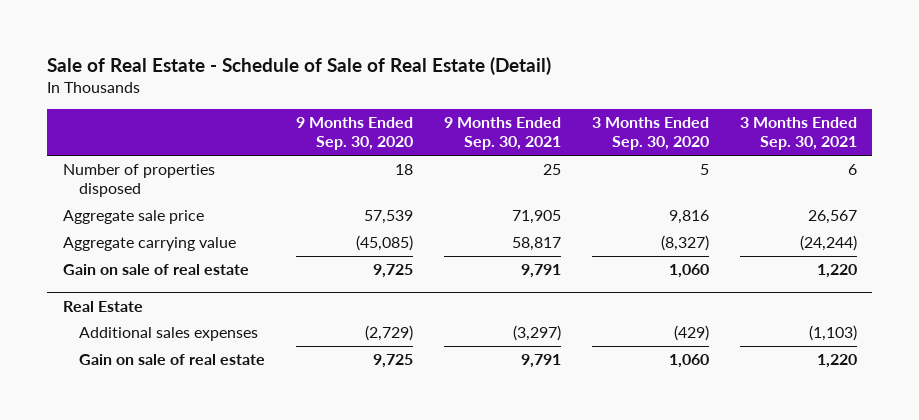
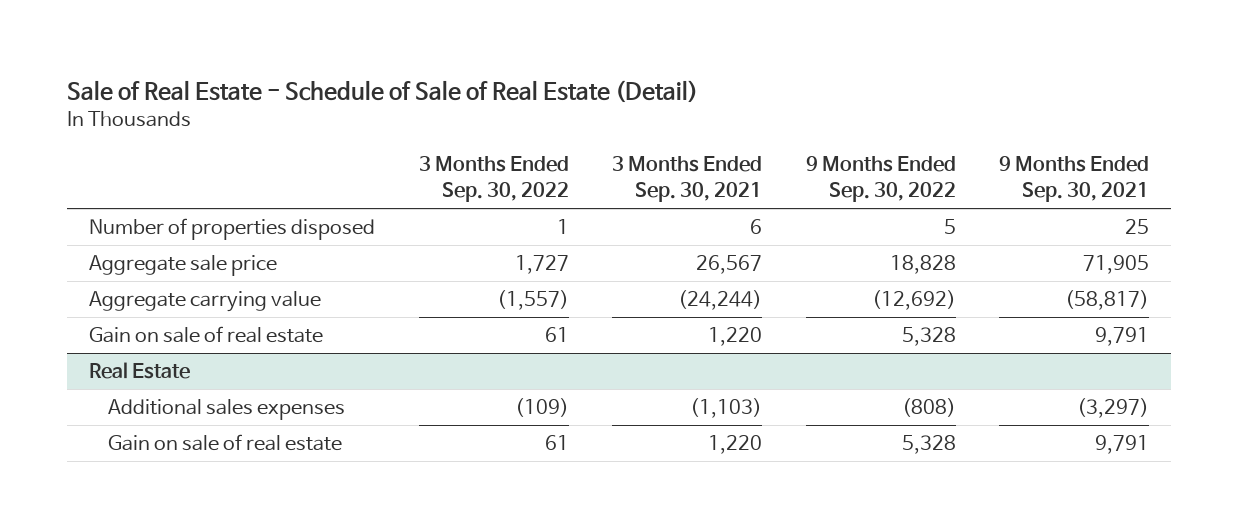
- | 9 Months Ended Sep. 30, 2020 | 9 Months Ended Sep. 30, 2021 | 3 Months Ended Sep. 30, 2020 | 3 Months Ended Sep. 30, 2021
+ | 3 Months Ended Sep. 30, 2022 | 3 Months Ended Sep. 30, 2021 | 9 Months Ended Sep. 30, 2022 | 9 Months Ended Sep. 30, 2021
- Aggregate carrying value | (45,085) | 58,817 | (8,327) | (24,244)
+ Aggregate carrying value | (1,557) | (24,244) | (12,692) | (58,817)

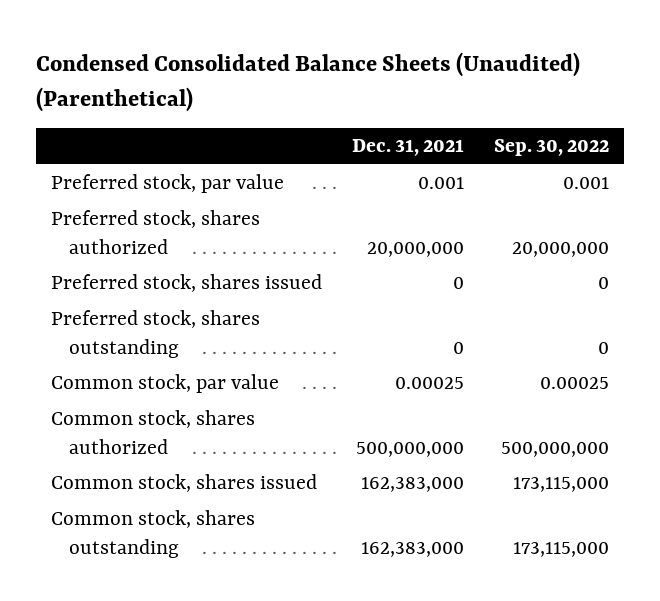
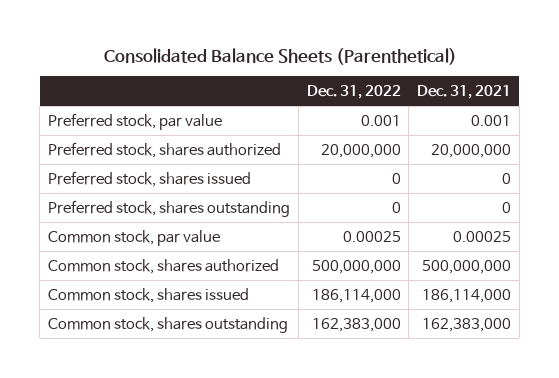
- Condensed Consolidated Balance Sheets (Unaudited) (Parenthetical)
+ Consolidated Balance Sheets (Parenthetical)
- | Dec. 31, 2021 | Sep. 30, 2022
+ | Dec. 31, 2022 | Dec. 31, 2021
- Common stock, shares issued | 162,383,000 | 173,115,000
+ Common stock, shares issued | 186,114,000 | 186,114,000

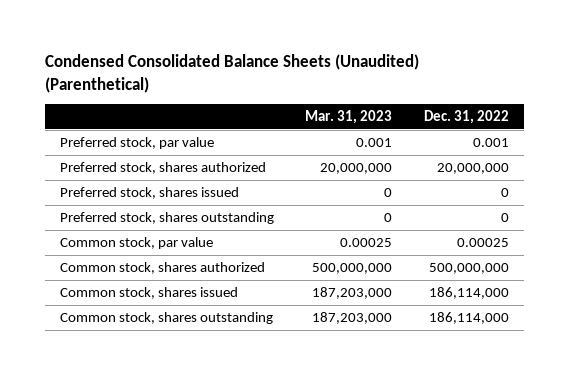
- Consolidated Balance Sheets (Parenthetical)
+ Condensed Consolidated Balance Sheets (Unaudited) (Parenthetical)
- | Dec. 31, 2022 | Dec. 31, 2021
+ | Mar. 31, 2023 | Dec. 31, 2022
- Common stock, shares outstanding | 162,383,000 | 162,383,000
+ Common stock, shares outstanding | 187,203,000 | 186,114,000

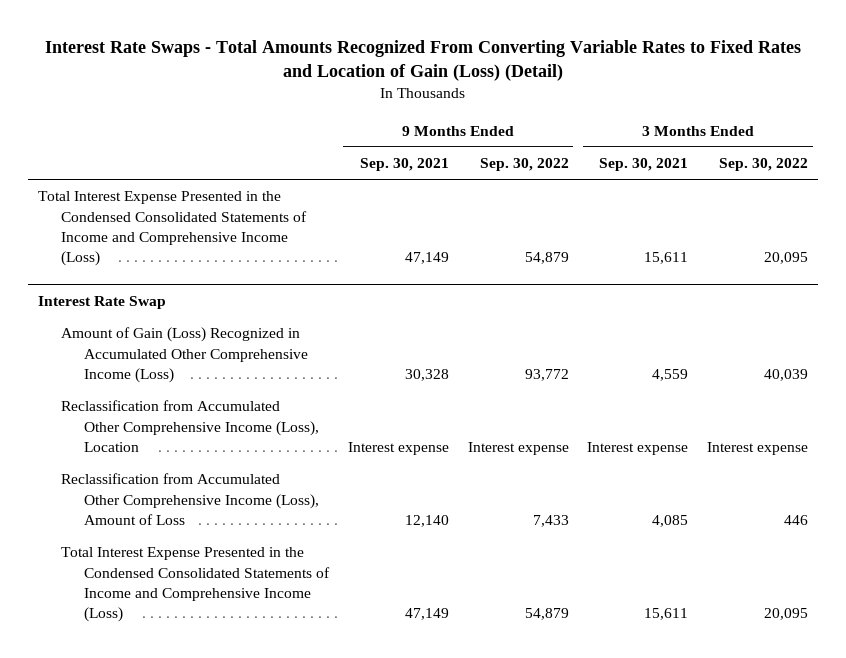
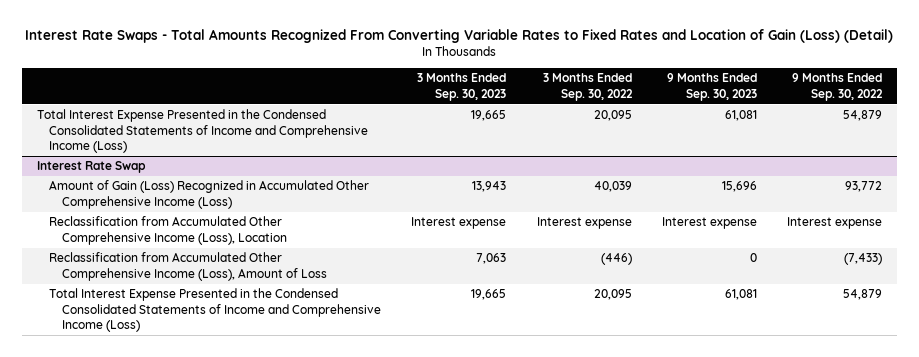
- | 9 Months Ended Sep. 30, 2021 | 9 Months Ended Sep. 30, 2022 | 3 Months Ended Sep. 30, 2021 | 3 Months Ended Sep. 30, 2022
+ | 3 Months Ended Sep. 30, 2023 | 3 Months Ended Sep. 30, 2022 | 9 Months Ended Sep. 30, 2023 | 9 Months Ended Sep. 30, 2022
@ Interest Rate Swap
- Reclassification from Accumulated Other Comprehensive Income (Loss), Amount of Loss | 12,140 | 7,433 | 4,085 | 446
+ Reclassification from Accumulated Other Comprehensive Income (Loss), Amount of Loss | 7,063 | (446) | 0 | (7,433)

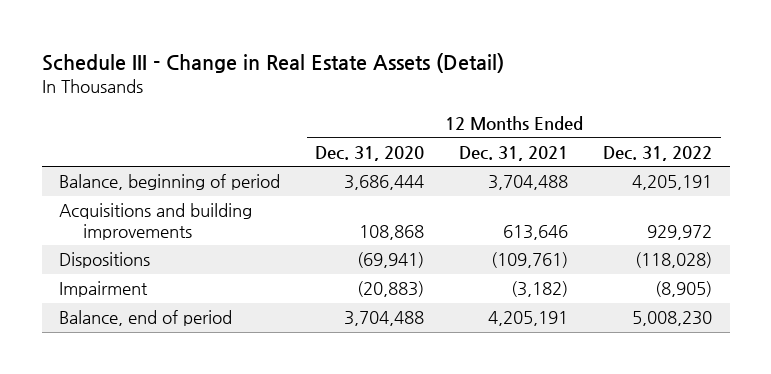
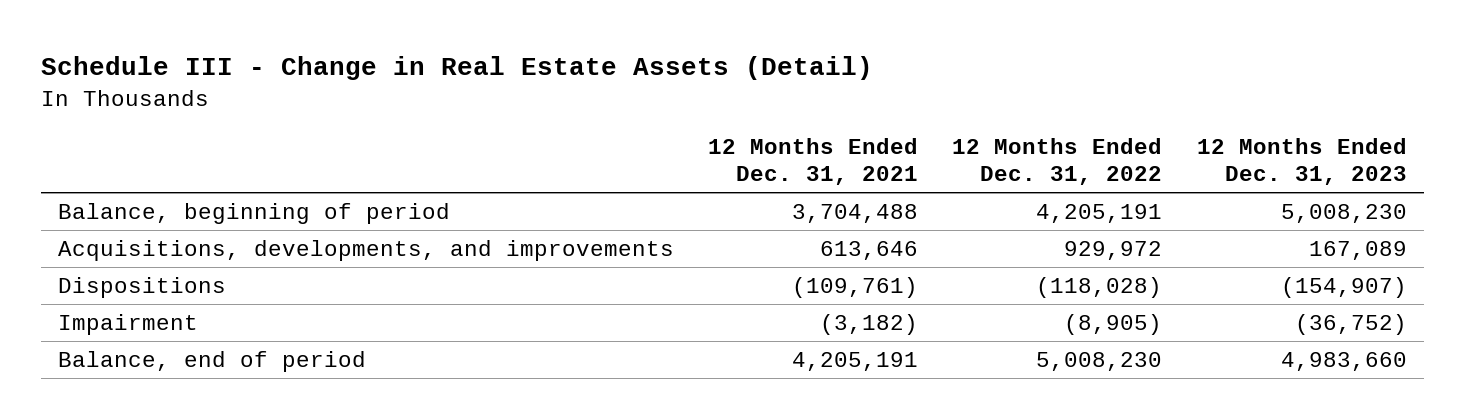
- | 12 Months Ended Dec. 31, 2020 | 12 Months Ended Dec. 31, 2021 | 12 Months Ended Dec. 31, 2022
+ | 12 Months Ended Dec. 31, 2021 | 12 Months Ended Dec. 31, 2022 | 12 Months Ended Dec. 31, 2023
- Acquisitions and building improvements | 108,868 | 613,646 | 929,972
+ Acquisitions, developments, and improvements | 613,646 | 929,972 | 167,089

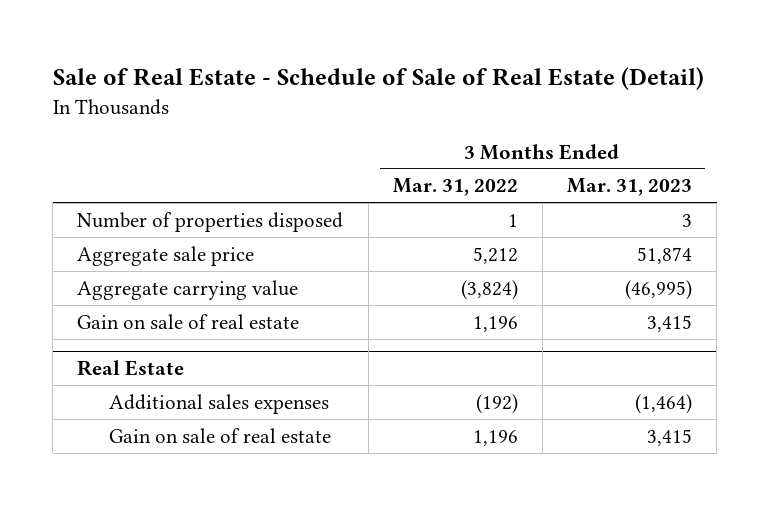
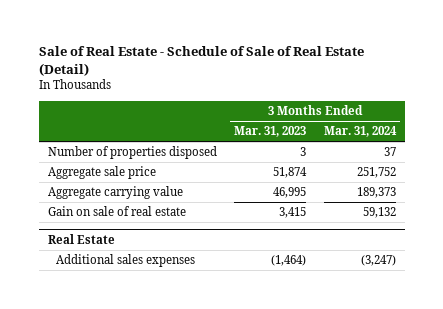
- | 3 Months Ended Mar. 31, 2022 | 3 Months Ended Mar. 31, 2023
+ | 3 Months Ended Mar. 31, 2023 | 3 Months Ended Mar. 31, 2024
- Aggregate carrying value | (3,824) | (46,995)
+ Aggregate carrying value | 46,995 | 189,373
@ Real Estate
- Gain on sale of real estate | 1,196 | 3,415

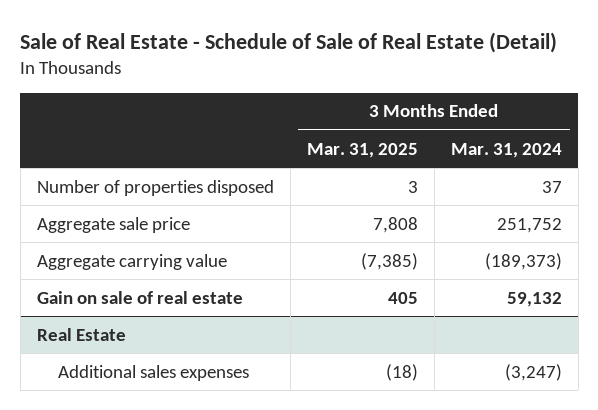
- | 3 Months Ended Mar. 31, 2023 | 3 Months Ended Mar. 31, 2024
+ | 3 Months Ended Mar. 31, 2025 | 3 Months Ended Mar. 31, 2024
- Aggregate carrying value | 46,995 | 189,373
+ Aggregate carrying value | (7,385) | (189,373)

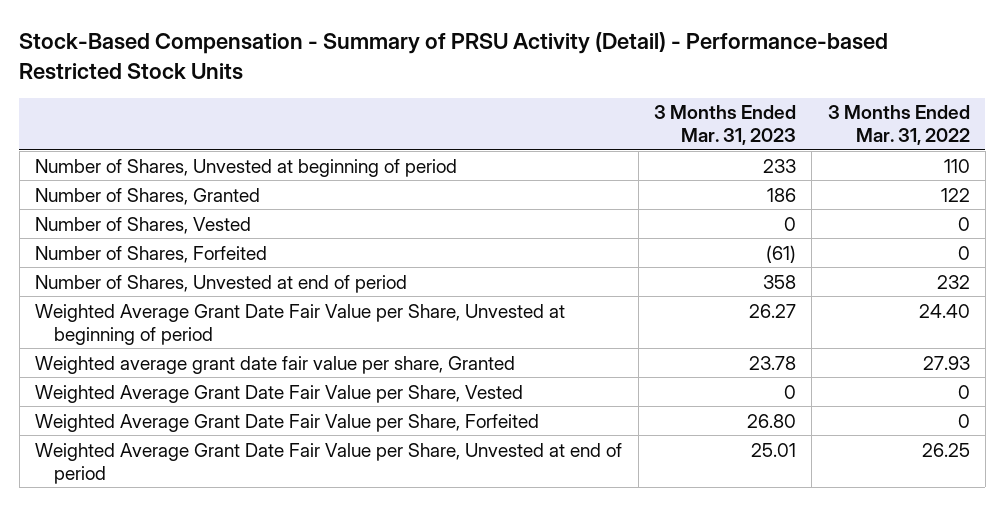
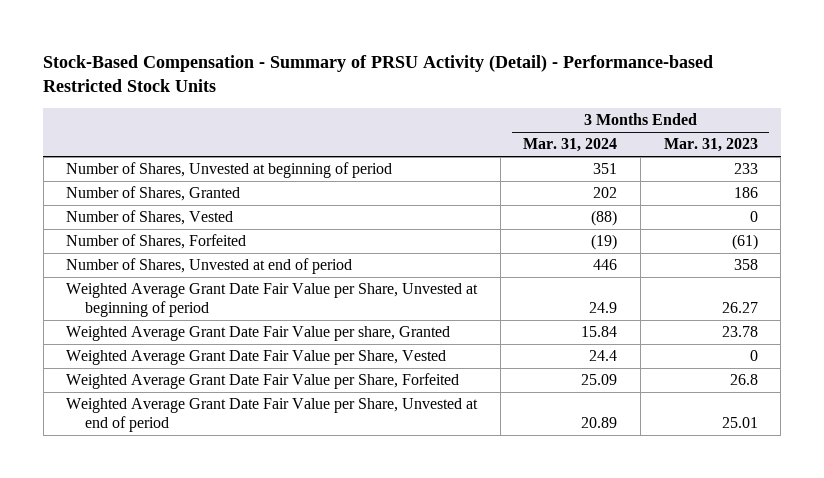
- | 3 Months Ended Mar. 31, 2023 | 3 Months Ended Mar. 31, 2022
+ | 3 Months Ended Mar. 31, 2024 | 3 Months Ended Mar. 31, 2023
- Weighted average grant date fair value per share, Granted | 23.78 | 27.93
+ Weighted Average Grant Date Fair Value per share, Granted | 15.84 | 23.78
- Weighted Average Grant Date Fair Value per Share, Forfeited | 26.80 | 0
+ Weighted Average Grant Date Fair Value per Share, Forfeited | 25.09 | 26.8

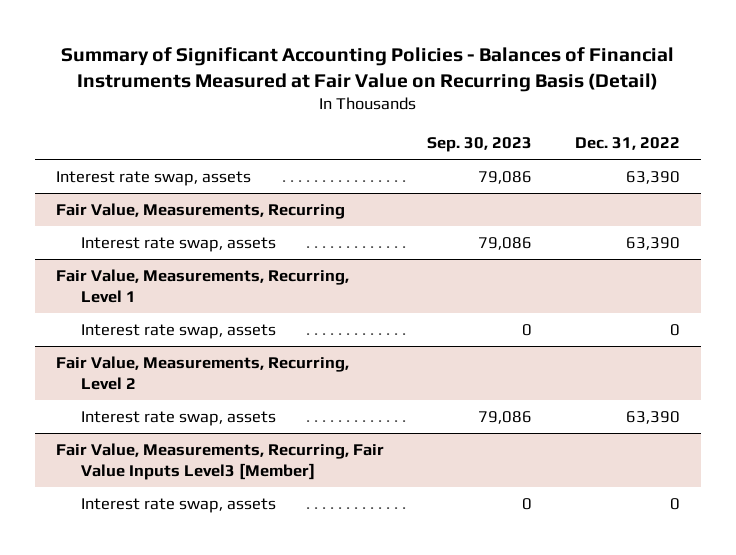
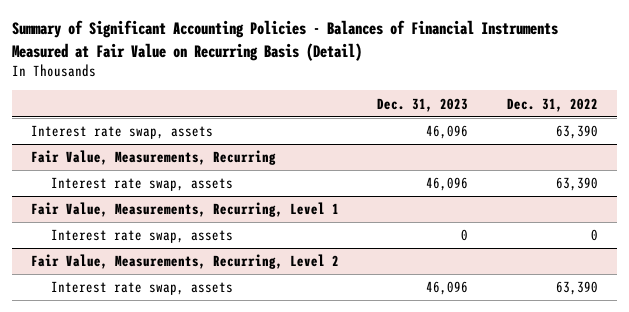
- | Sep. 30, 2023 | Dec. 31, 2022
+ | Dec. 31, 2023 | Dec. 31, 2022
- Fair Value, Measurements, Recurring, Fair Value Inputs Level3 [Member]
- Interest rate swap, assets | 0 | 0

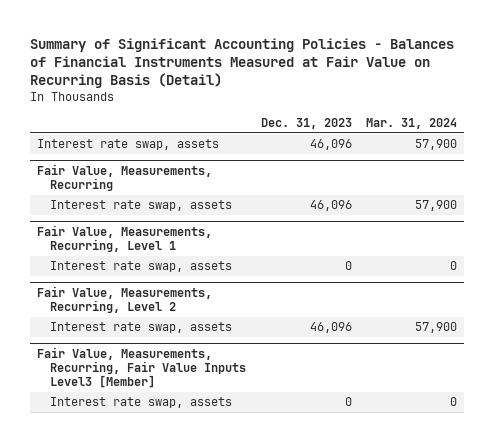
- | Dec. 31, 2023 | Dec. 31, 2022
+ | Dec. 31, 2023 | Mar. 31, 2024
+ Fair Value, Measurements, Recurring, Fair Value Inputs Level3 [Member]
+ Interest rate swap, assets | 0 | 0

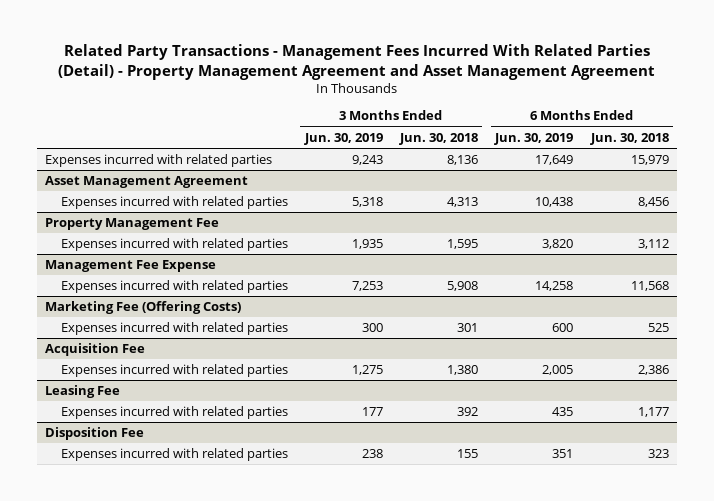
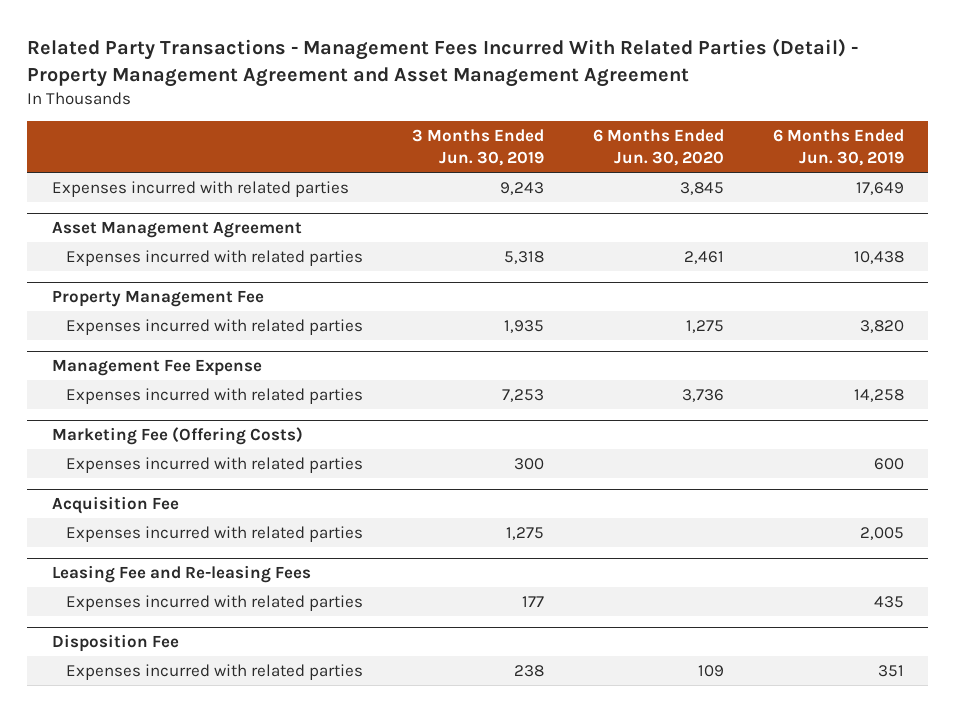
- | 3 Months Ended Jun. 30, 2019 | 3 Months Ended Jun. 30, 2018 | 6 Months Ended Jun. 30, 2019 | 6 Months Ended Jun. 30, 2018
+ | 3 Months Ended Jun. 30, 2019 | 6 Months Ended Jun. 30, 2020 | 6 Months Ended Jun. 30, 2019
- Leasing Fee
+ Leasing Fee and Re-leasing Fees

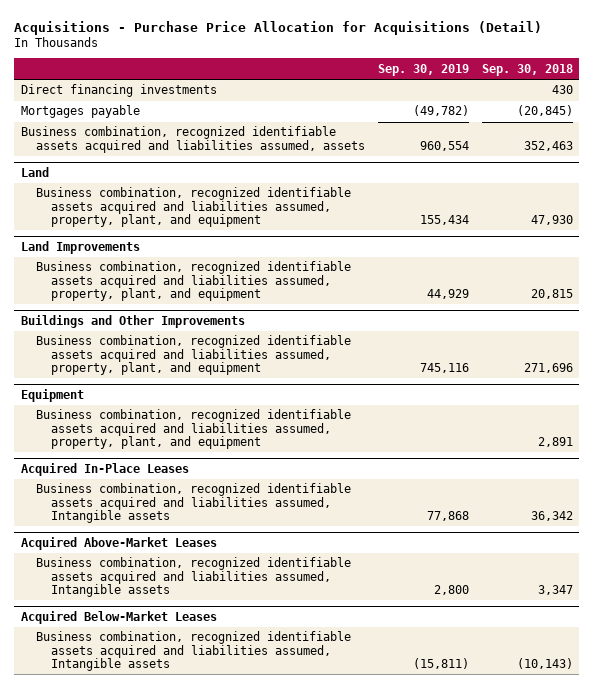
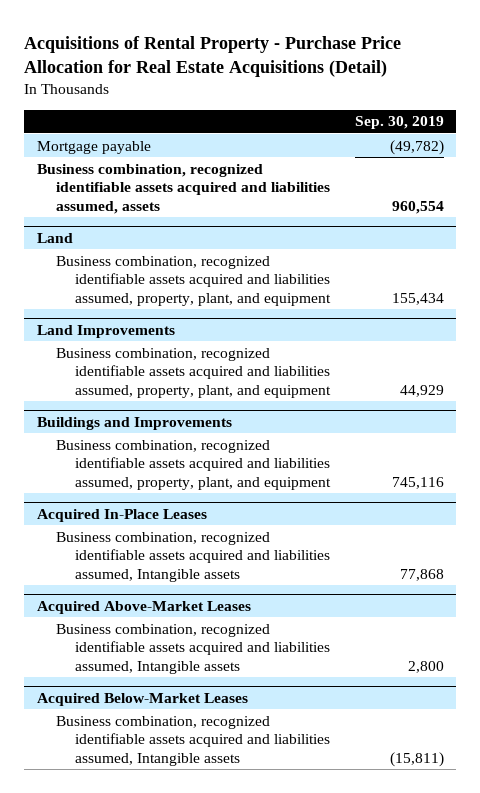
- Acquisitions - Purchase Price Allocation for Acquisitions (Detail)
+ Acquisitions of Rental Property - Purchase Price Allocation for Real Estate Acquisitions (Detail)
- | Sep. 30, 2019 | Sep. 30, 2018
+ | Sep. 30, 2019
- Direct financing investments | | 430
- Mortgages payable | (49,782) | (20,845)
+ Mortgage payable | (49,782)
- Buildings and Other Improvements
+ Buildings and Improvements
- Equipment
- Business combination, recognized identifiable assets acquired and liabilities assumed, property, plant, and equipment | | 2,891

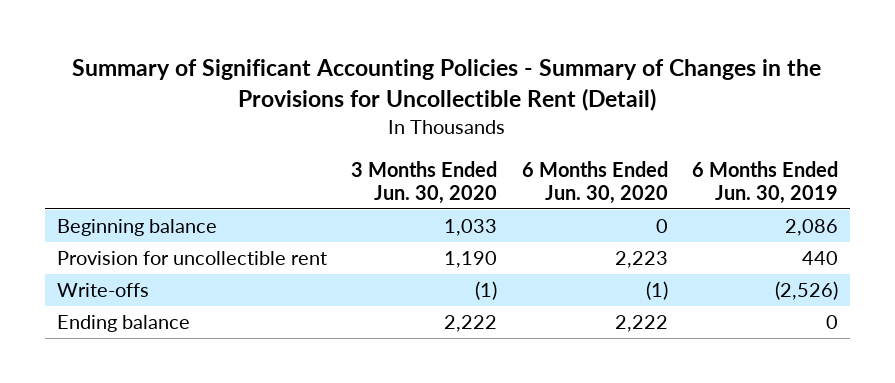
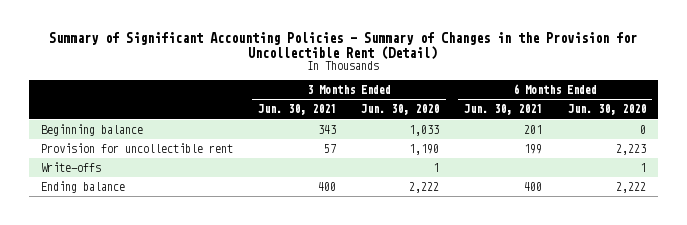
- Summary of Significant Accounting Policies - Summary of Changes in the Provisions for Uncollectible Rent (Detail)
+ Summary of Significant Accounting Policies - Summary of Changes in the Provision for Uncollectible Rent (Detail)
- | 3 Months Ended Jun. 30, 2020 | 6 Months Ended Jun. 30, 2020 | 6 Months Ended Jun. 30, 2019
+ | 3 Months Ended Jun. 30, 2021 | 3 Months Ended Jun. 30, 2020 | 6 Months Ended Jun. 30, 2021 | 6 Months Ended Jun. 30, 2020
- Write-offs | (1) | (1) | (2,526)
+ Write-offs | | 1 | | 1

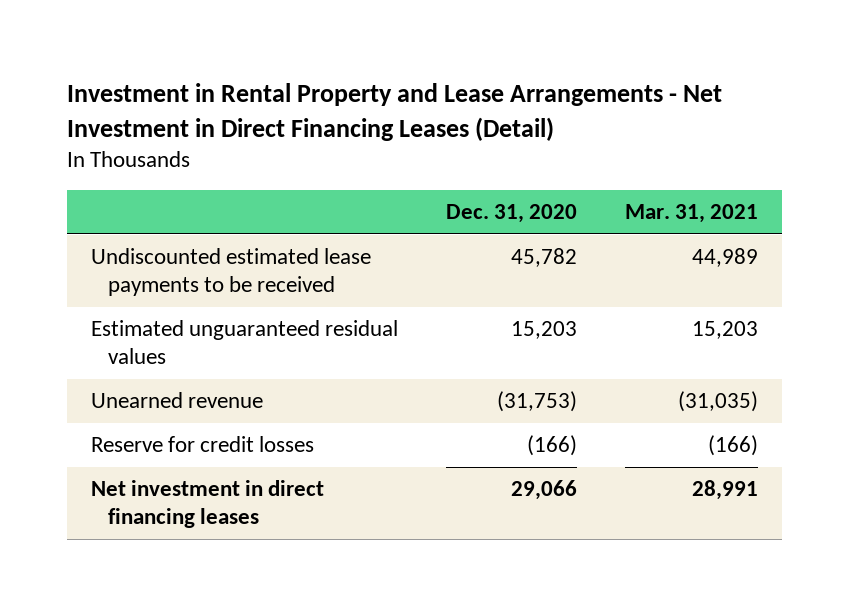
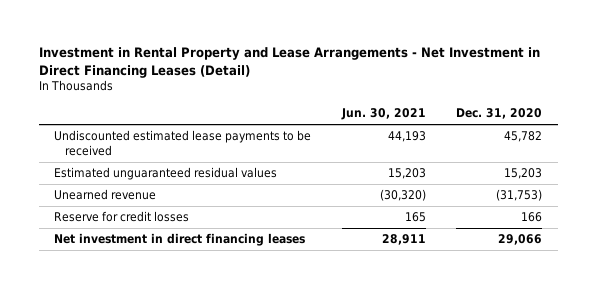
- | Dec. 31, 2020 | Mar. 31, 2021
+ | Jun. 30, 2021 | Dec. 31, 2020
- Reserve for credit losses | (166) | (166)
+ Reserve for credit losses | 165 | 166

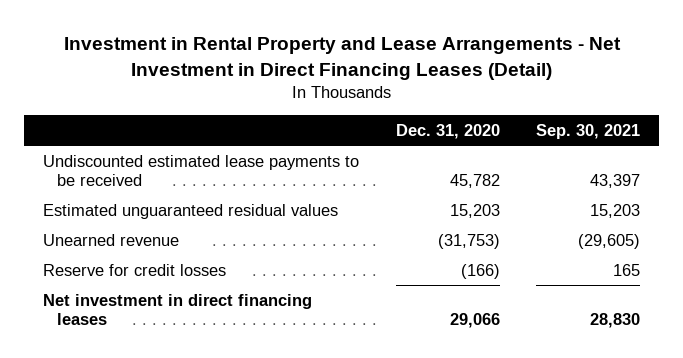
- | Jun. 30, 2021 | Dec. 31, 2020
+ | Dec. 31, 2020 | Sep. 30, 2021
- Reserve for credit losses | 165 | 166
+ Reserve for credit losses | (166) | 165

